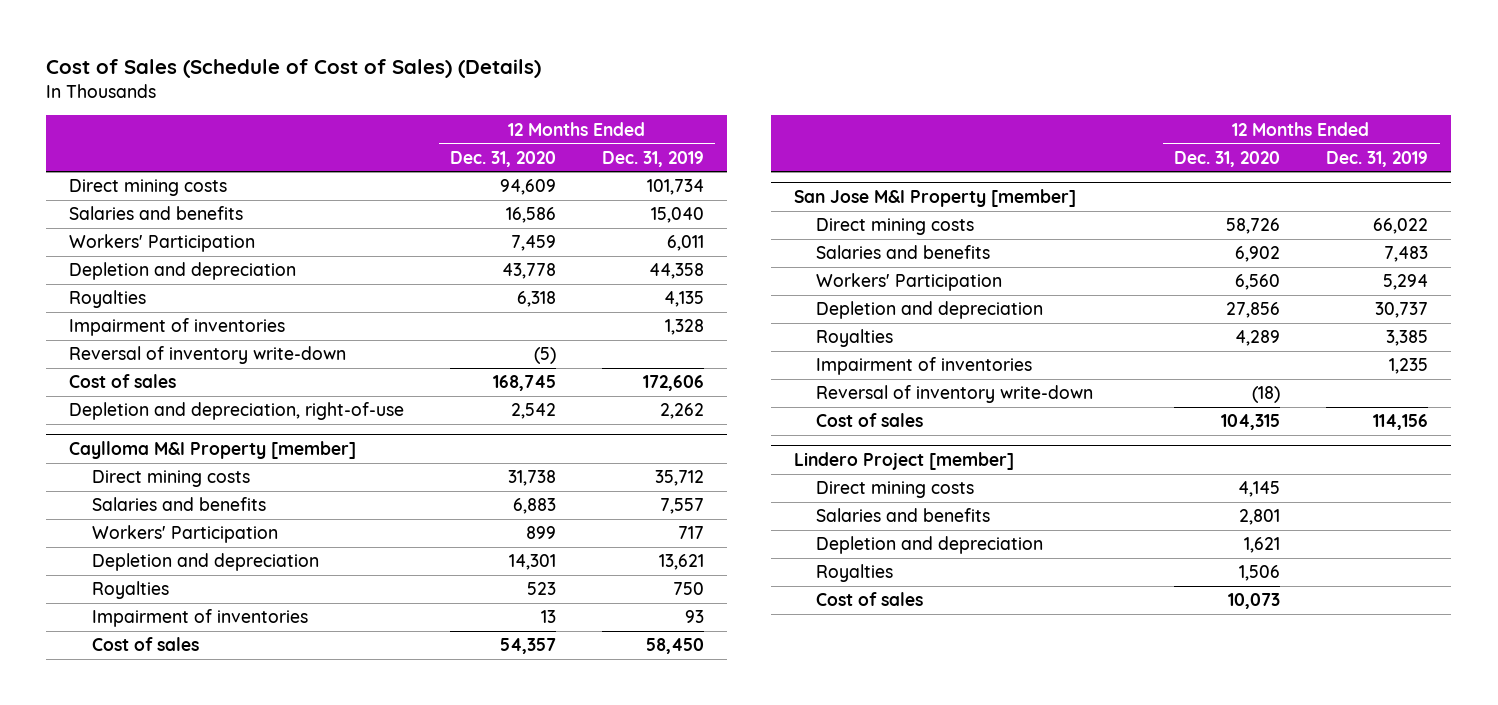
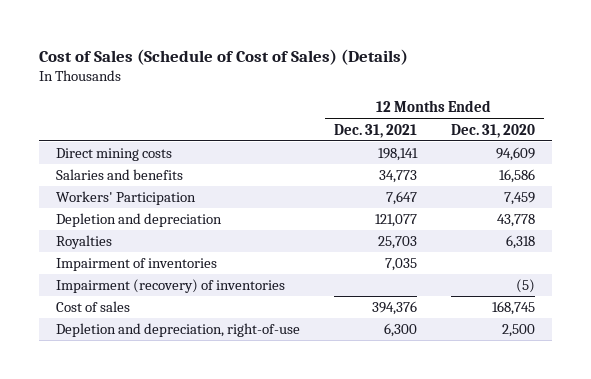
- | 12 Months Ended Dec. 31, 2020 | 12 Months Ended Dec. 31, 2019
+ | 12 Months Ended Dec. 31, 2021 | 12 Months Ended Dec. 31, 2020
- Reversal of inventory write-down | (5) |
+ Impairment (recovery) of inventories | | (5)
- Depletion and depreciation, right-of-use | 2,542 | 2,262
- Caylloma M&I Property [member]
- Direct mining costs | 31,738 | 35,712
- Salaries and benefits | 6,883 | 7,557
- Workers' Participation | 899 | 717
- Depletion and depreciation | 14,301 | 13,621
- Royalties | 523 | 750
- Impairment of inventories | 13 | 93
- Cost of sales | 54,357 | 58,450
- San Jose M&I Property [member]
- Direct mining costs | 58,726 | 66,022
- Salaries and benefits | 6,902 | 7,483
- Workers' Participation | 6,560 | 5,294
- Depletion and depreciation | 27,856 | 30,737
- Royalties | 4,289 | 3,385
- Impairment of inventories | | 1,235
- Reversal of inventory write-down | (18) |
- Cost of sales | 104,315 | 114,156
- Lindero Project [member]
- Direct mining costs | 4,145 |
- Salaries and benefits | 2,801 |
- Depletion and depreciation | 1,621 |
- Royalties | 1,506 |
- Cost of sales | 10,073 |
+ Depletion and depreciation, right-of-use | 6,300 | 2,500

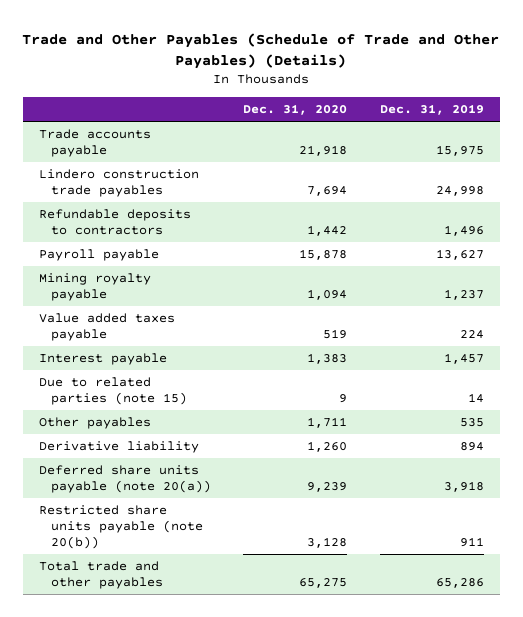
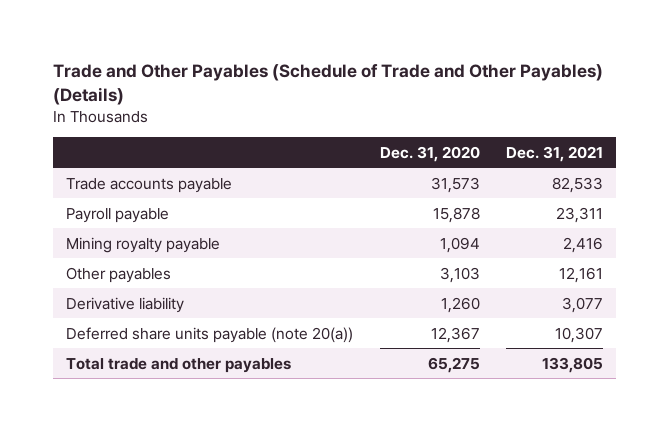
- | Dec. 31, 2020 | Dec. 31, 2019
+ | Dec. 31, 2020 | Dec. 31, 2021
- Trade accounts payable | 21,918 | 15,975
- Lindero construction trade payables | 7,694 | 24,998
- Refundable deposits to contractors | 1,442 | 1,496
+ Trade accounts payable | 31,573 | 82,533
- Value added taxes payable | 519 | 224
- Interest payable | 1,383 | 1,457
- Due to related parties (note 15) | 9 | 14
- Other payables | 1,711 | 535
+ Other payables | 3,103 | 12,161
- Deferred share units payable (note 20(a)) | 9,239 | 3,918
- Restricted share units payable (note 20(b)) | 3,128 | 911
+ Deferred share units payable (note 20(a)) | 12,367 | 10,307

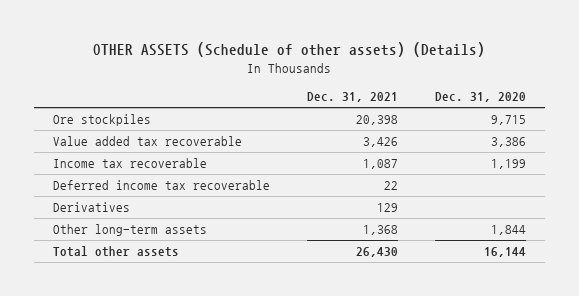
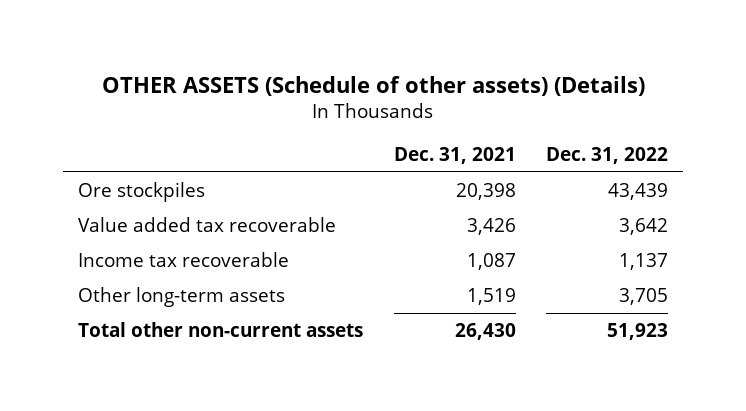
- | Dec. 31, 2021 | Dec. 31, 2020
+ | Dec. 31, 2021 | Dec. 31, 2022
- Deferred income tax recoverable | 22 |
- Derivatives | 129 |
- Other long-term assets | 1,368 | 1,844
- Total other assets | 26,430 | 16,144
+ Other long-term assets | 1,519 | 3,705
+ Total other non-current assets | 26,430 | 51,923

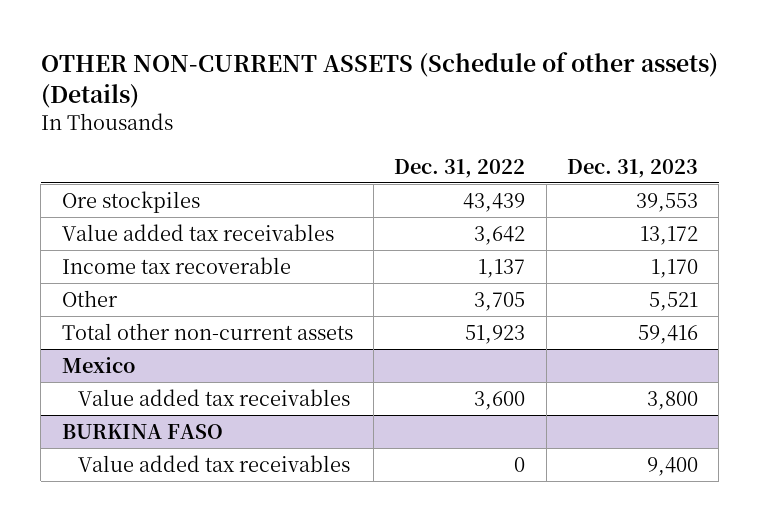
- OTHER ASSETS (Schedule of other assets) (Details)
+ OTHER NON-CURRENT ASSETS (Schedule of other assets) (Details)
- | Dec. 31, 2021 | Dec. 31, 2022
+ | Dec. 31, 2022 | Dec. 31, 2023
- Value added tax recoverable | 3,426 | 3,642
+ Value added tax receivables | 3,642 | 13,172
- Other long-term assets | 1,519 | 3,705
+ Other | 3,705 | 5,521
+ Mexico
+ Value added tax receivables | 3,600 | 3,800
+ BURKINA FASO
+ Value added tax receivables | 0 | 9,400

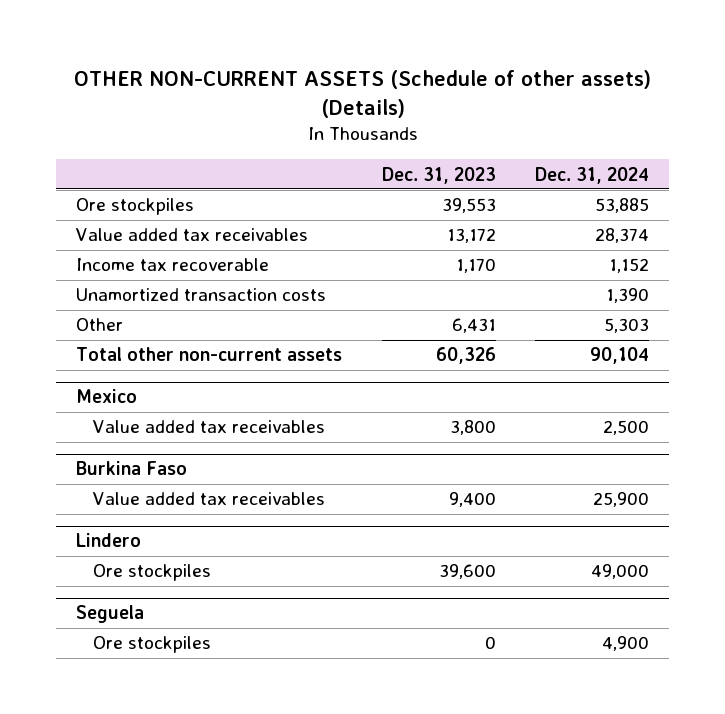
- | Dec. 31, 2022 | Dec. 31, 2023
+ | Dec. 31, 2023 | Dec. 31, 2024
- Other | 3,705 | 5,521
- Total other non-current assets | 51,923 | 59,416
+ Unamortized transaction costs | | 1,390
+ Other | 6,431 | 5,303
+ Total other non-current assets | 60,326 | 90,104
- BURKINA FASO
+ Burkina Faso
+ Lindero
+ Ore stockpiles | 39,600 | 49,000
+ Seguela
+ Ore stockpiles | 0 | 4,900

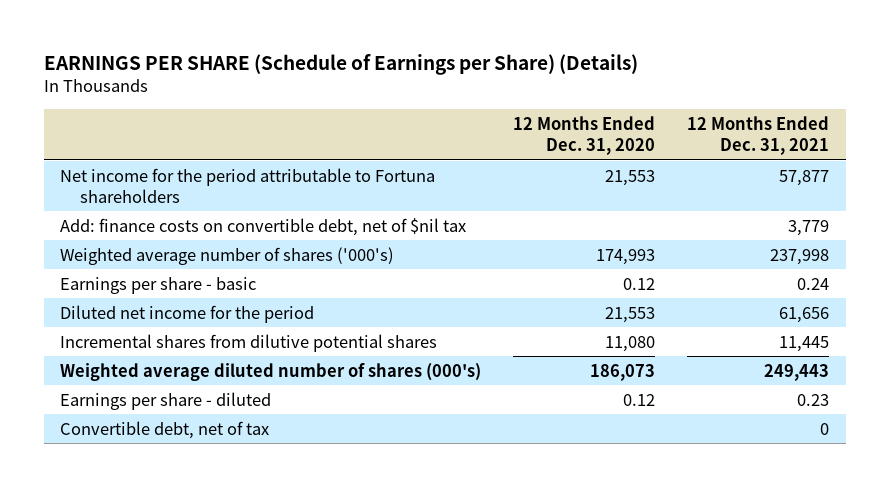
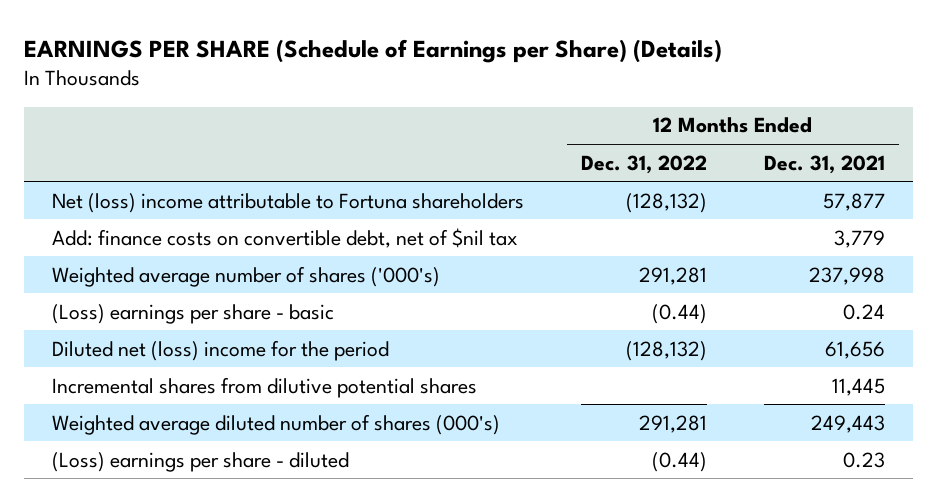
- | 12 Months Ended Dec. 31, 2020 | 12 Months Ended Dec. 31, 2021
+ | 12 Months Ended Dec. 31, 2022 | 12 Months Ended Dec. 31, 2021
- Net income for the period attributable to Fortuna shareholders | 21,553 | 57,877
+ Net (loss) income attributable to Fortuna shareholders | (128,132) | 57,877
- Earnings per share - basic | 0.12 | 0.24
- Diluted net income for the period | 21,553 | 61,656
+ (Loss) earnings per share - basic | (0.44) | 0.24
+ Diluted net (loss) income for the period | (128,132) | 61,656
- Earnings per share - diluted | 0.12 | 0.23
- Convertible debt, net of tax | | 0
+ (Loss) earnings per share - diluted | (0.44) | 0.23

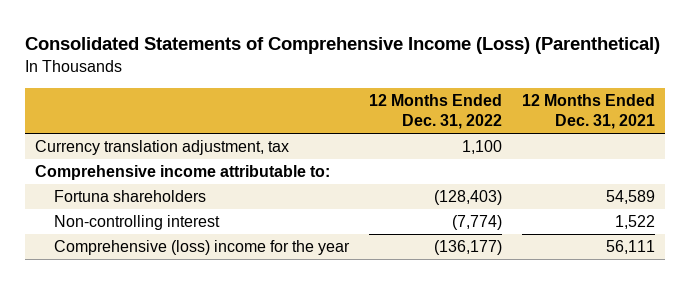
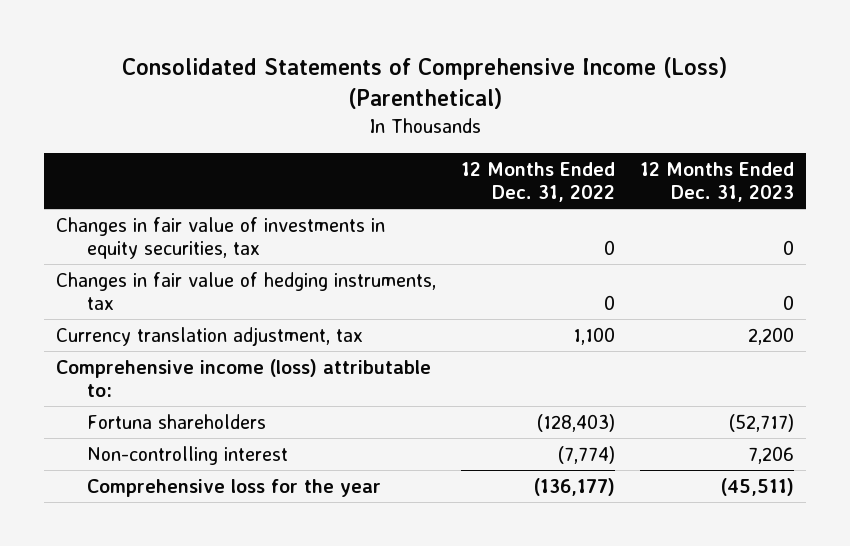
- | 12 Months Ended Dec. 31, 2022 | 12 Months Ended Dec. 31, 2021
+ | 12 Months Ended Dec. 31, 2022 | 12 Months Ended Dec. 31, 2023
+ Changes in fair value of investments in equity securities, tax | 0 | 0
+ Changes in fair value of hedging instruments, tax | 0 | 0
- Comprehensive income attributable to:
+ Comprehensive income (loss) attributable to:
- Comprehensive (loss) income for the year | (136,177) | 56,111
+ Comprehensive loss for the year | (136,177) | (45,511)

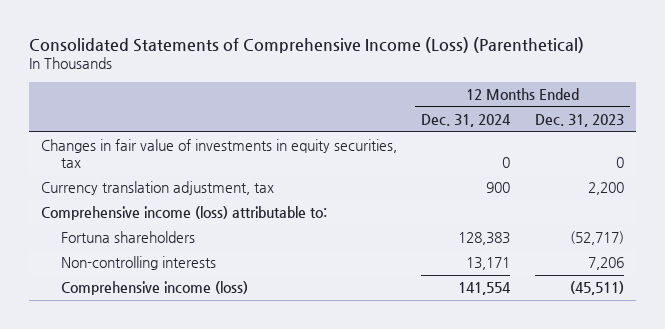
- | 12 Months Ended Dec. 31, 2022 | 12 Months Ended Dec. 31, 2023
+ | 12 Months Ended Dec. 31, 2024 | 12 Months Ended Dec. 31, 2023
- Changes in fair value of hedging instruments, tax | 0 | 0
- Non-controlling interest | (7,774) | 7,206
- Comprehensive loss for the year | (136,177) | (45,511)
+ Non-controlling interests | 13,171 | 7,206
+ Comprehensive income (loss) | 141,554 | (45,511)

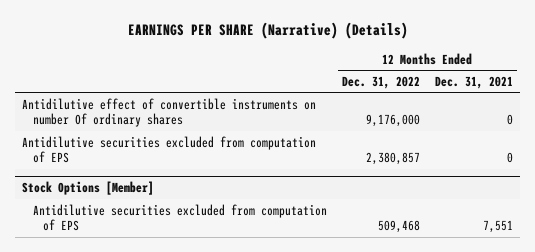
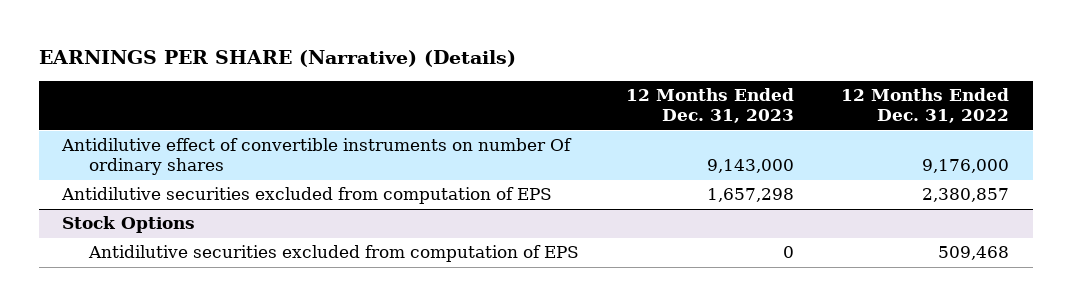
- | 12 Months Ended Dec. 31, 2022 | 12 Months Ended Dec. 31, 2021
+ | 12 Months Ended Dec. 31, 2023 | 12 Months Ended Dec. 31, 2022
- Stock Options [Member]
+ Stock Options

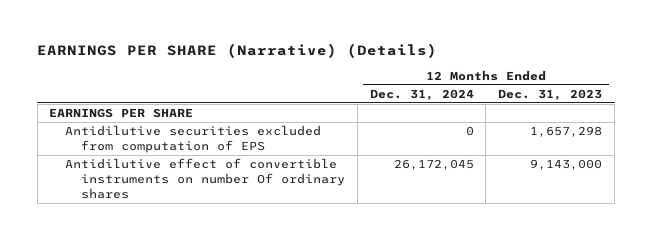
- | 12 Months Ended Dec. 31, 2023 | 12 Months Ended Dec. 31, 2022
+ | 12 Months Ended Dec. 31, 2024 | 12 Months Ended Dec. 31, 2023
+ EARNINGS PER SHARE
- Stock Options
- Antidilutive securities excluded from computation of EPS | 0 | 509,468
moved down: Antidilutive effect of convertible instruments on number Of ordinary shares | 26,172,045 | 9,143,000

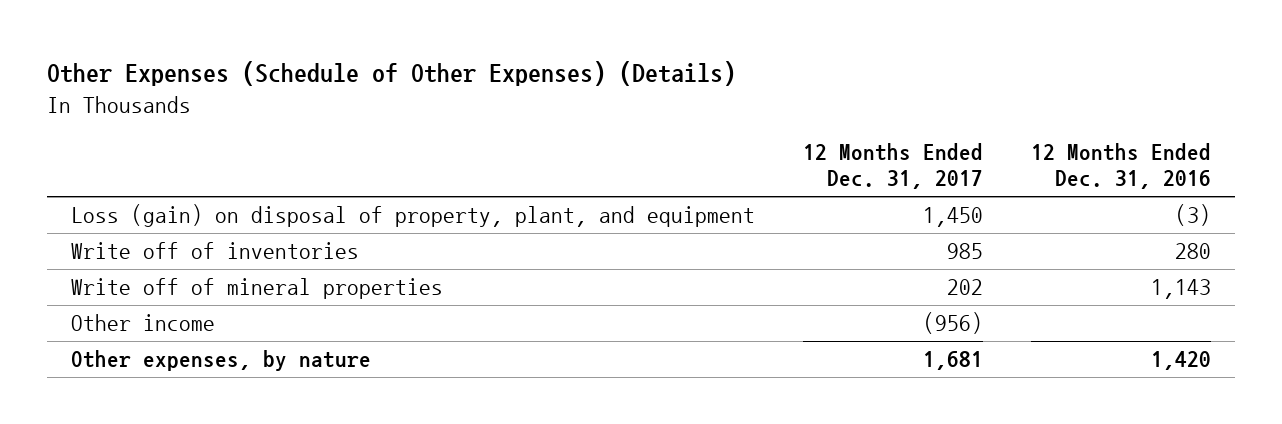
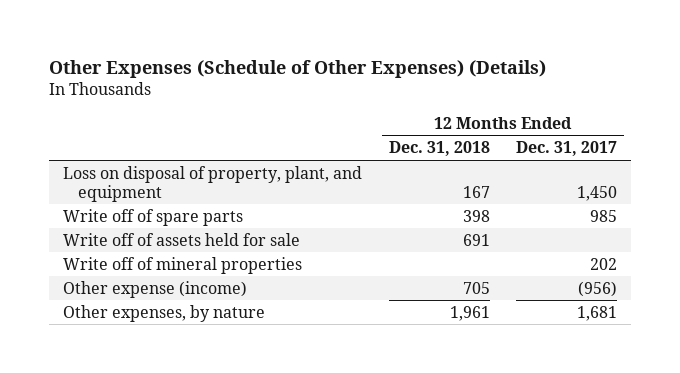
- | 12 Months Ended Dec. 31, 2017 | 12 Months Ended Dec. 31, 2016
+ | 12 Months Ended Dec. 31, 2018 | 12 Months Ended Dec. 31, 2017
- Loss (gain) on disposal of property, plant, and equipment | 1,450 | (3)
- Write off of inventories | 985 | 280
+ Loss on disposal of property, plant, and equipment | 167 | 1,450
+ Write off of spare parts | 398 | 985
+ Write off of assets held for sale | 691 |
- Other income | (956) |
+ Other expense (income) | 705 | (956)

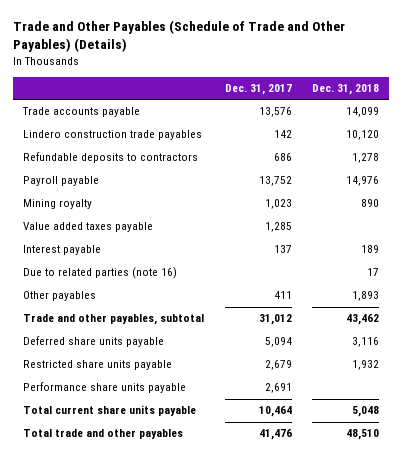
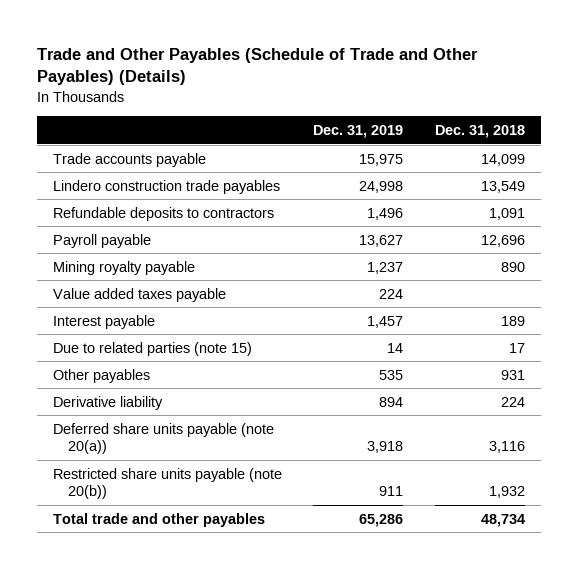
- | Dec. 31, 2017 | Dec. 31, 2018
+ | Dec. 31, 2019 | Dec. 31, 2018
- Lindero construction trade payables | 142 | 10,120
- Refundable deposits to contractors | 686 | 1,278
- Payroll payable | 13,752 | 14,976
- Mining royalty | 1,023 | 890
+ Lindero construction trade payables | 24,998 | 13,549
+ Refundable deposits to contractors | 1,496 | 1,091
+ Payroll payable | 13,627 | 12,696
+ Mining royalty payable | 1,237 | 890
- Due to related parties (note 16) | | 17
- Other payables | 411 | 1,893
- Trade and other payables, subtotal | 31,012 | 43,462
- Deferred share units payable | 5,094 | 3,116
- Restricted share units payable | 2,679 | 1,932
- Performance share units payable | 2,691 |
- Total current share units payable | 10,464 | 5,048
- Total trade and other payables | 41,476 | 48,510
+ Due to related parties (note 15) | 14 | 17
+ Other payables | 535 | 931
+ Derivative liability | 894 | 224
+ Deferred share units payable (note 20(a)) | 3,918 | 3,116
+ Restricted share units payable (note 20(b)) | 911 | 1,932
+ Total trade and other payables | 65,286 | 48,734

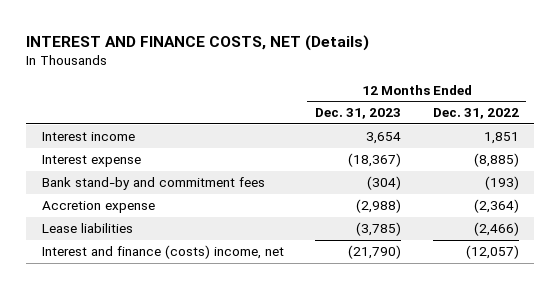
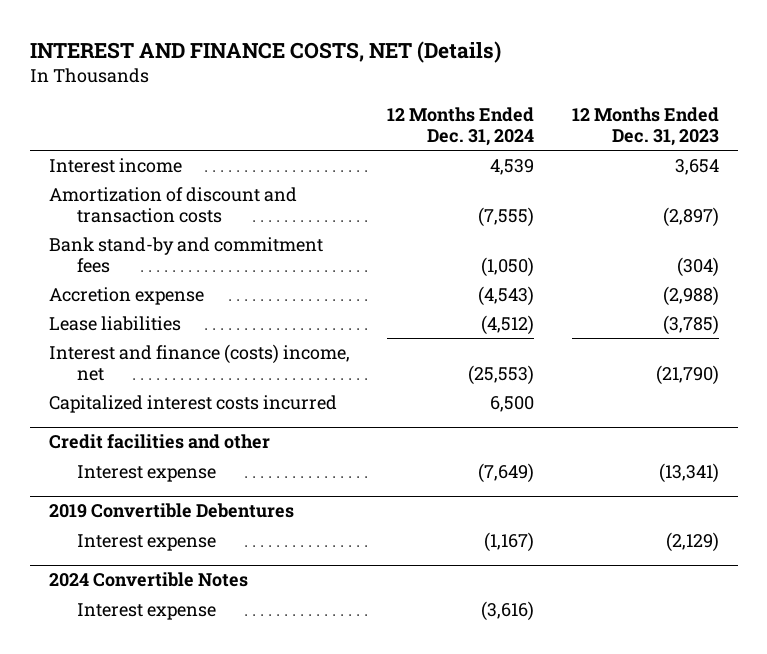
- | 12 Months Ended Dec. 31, 2023 | 12 Months Ended Dec. 31, 2022
+ | 12 Months Ended Dec. 31, 2024 | 12 Months Ended Dec. 31, 2023
- Interest expense | (18,367) | (8,885)
+ Amortization of discount and transaction costs | (7,555) | (2,897)
+ Capitalized interest costs incurred | 6,500 |
+ Credit facilities and other
+ Interest expense | (7,649) | (13,341)
+ 2019 Convertible Debentures
+ Interest expense | (1,167) | (2,129)
+ 2024 Convertible Notes
+ Interest expense | (3,616) |

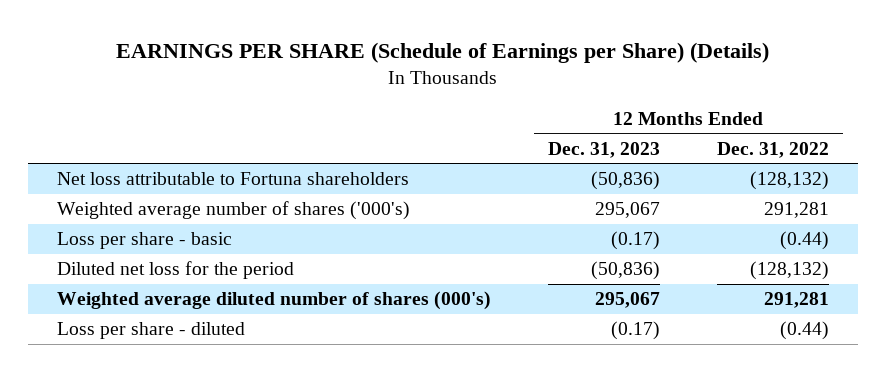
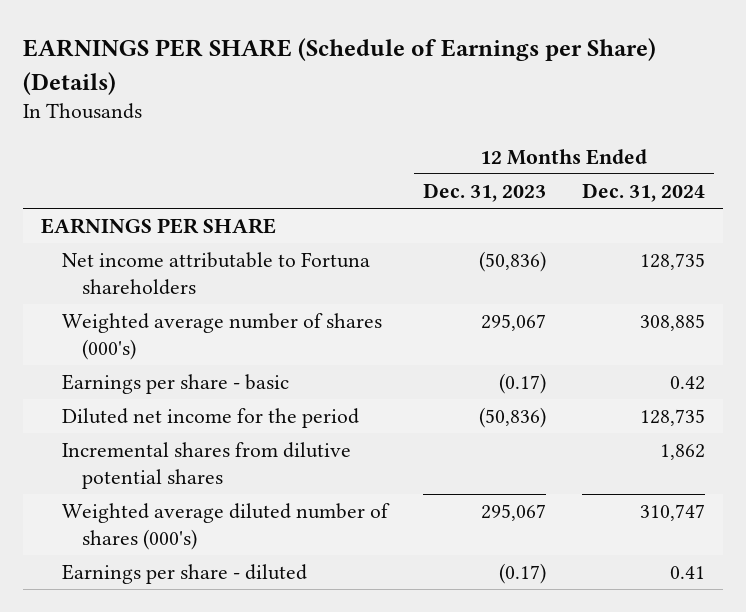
- | 12 Months Ended Dec. 31, 2023 | 12 Months Ended Dec. 31, 2022
+ | 12 Months Ended Dec. 31, 2023 | 12 Months Ended Dec. 31, 2024
- Net loss attributable to Fortuna shareholders | (50,836) | (128,132)
- Weighted average number of shares ('000's) | 295,067 | 291,281
- Loss per share - basic | (0.17) | (0.44)
- Diluted net loss for the period | (50,836) | (128,132)
+ EARNINGS PER SHARE
+ Net income attributable to Fortuna shareholders | (50,836) | 128,735
+ Weighted average number of shares (000's) | 295,067 | 308,885
+ Earnings per share - basic | (0.17) | 0.42
+ Diluted net income for the period | (50,836) | 128,735
+ Incremental shares from dilutive potential shares | | 1,862
- Loss per share - diluted | (0.17) | (0.44)
+ Earnings per share - diluted | (0.17) | 0.41

